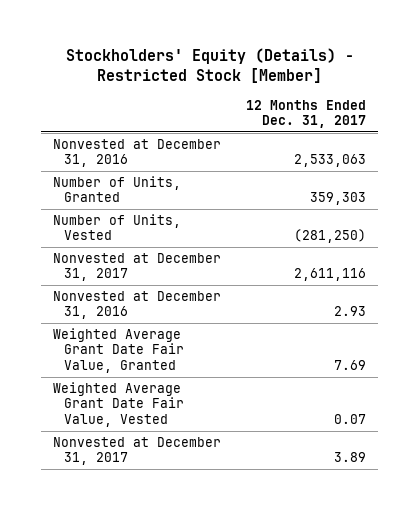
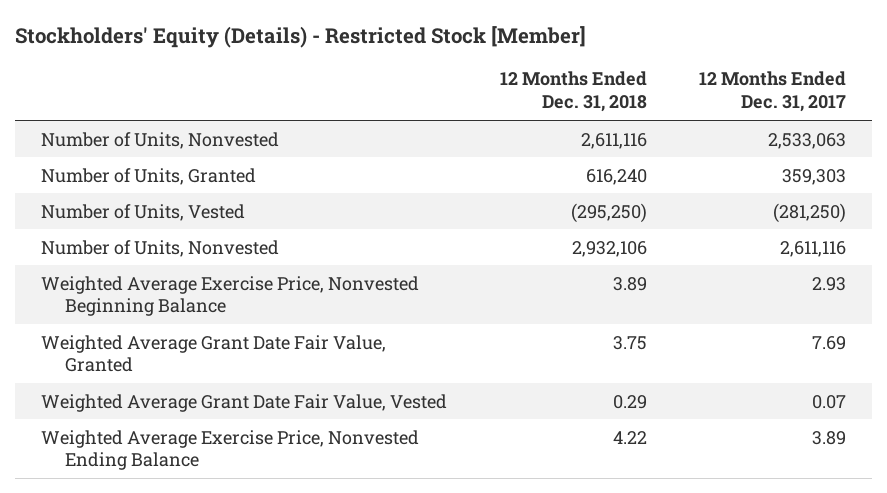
- | 12 Months Ended Dec. 31, 2017
+ | 12 Months Ended Dec. 31, 2018 | 12 Months Ended Dec. 31, 2017
- Nonvested at December 31, 2016 | 2,533,063
+ Number of Units, Nonvested | 2,611,116 | 2,533,063
- Nonvested at December 31, 2017 | 2,611,116
- Nonvested at December 31, 2016 | 2.93
+ Number of Units, Nonvested | 2,932,106 | 2,611,116
+ Weighted Average Exercise Price, Nonvested Beginning Balance | 3.89 | 2.93
- Nonvested at December 31, 2017 | 3.89
+ Weighted Average Exercise Price, Nonvested Ending Balance | 4.22 | 3.89

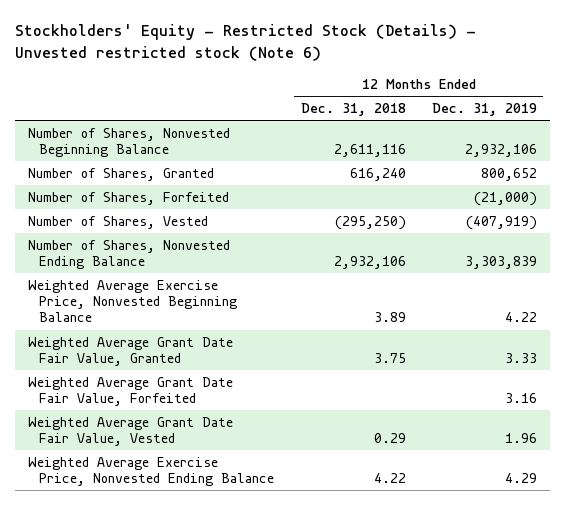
- Stockholders' Equity (Details) - Restricted Stock [Member]
+ Stockholders' Equity - Restricted Stock (Details) - Unvested restricted stock (Note 6)
- | 12 Months Ended Dec. 31, 2018 | 12 Months Ended Dec. 31, 2017
+ | 12 Months Ended Dec. 31, 2018 | 12 Months Ended Dec. 31, 2019
- Number of Units, Nonvested | 2,611,116 | 2,533,063
- Number of Units, Granted | 616,240 | 359,303
- Number of Units, Vested | (295,250) | (281,250)
- Number of Units, Nonvested | 2,932,106 | 2,611,116
+ Number of Shares, Nonvested Beginning Balance | 2,611,116 | 2,932,106
+ Number of Shares, Granted | 616,240 | 800,652
+ Number of Shares, Forfeited | | (21,000)
+ Number of Shares, Vested | (295,250) | (407,919)
+ Number of Shares, Nonvested Ending Balance | 2,932,106 | 3,303,839
+ Weighted Average Grant Date Fair Value, Forfeited | | 3.16

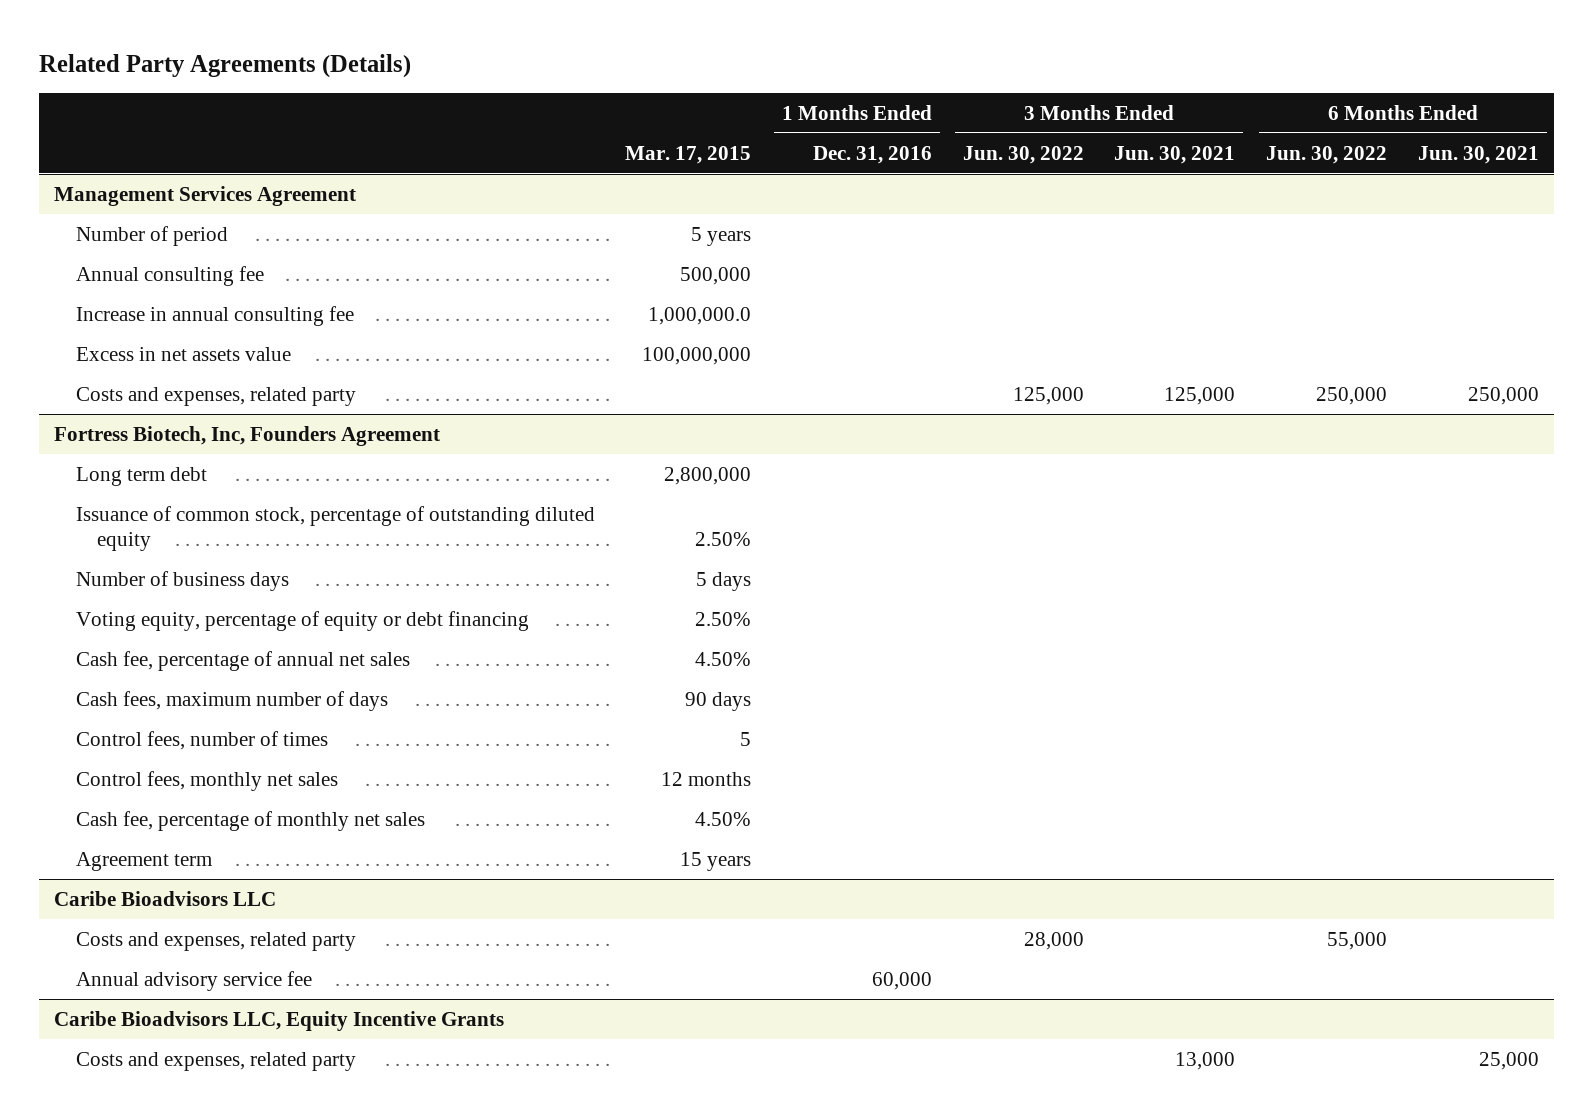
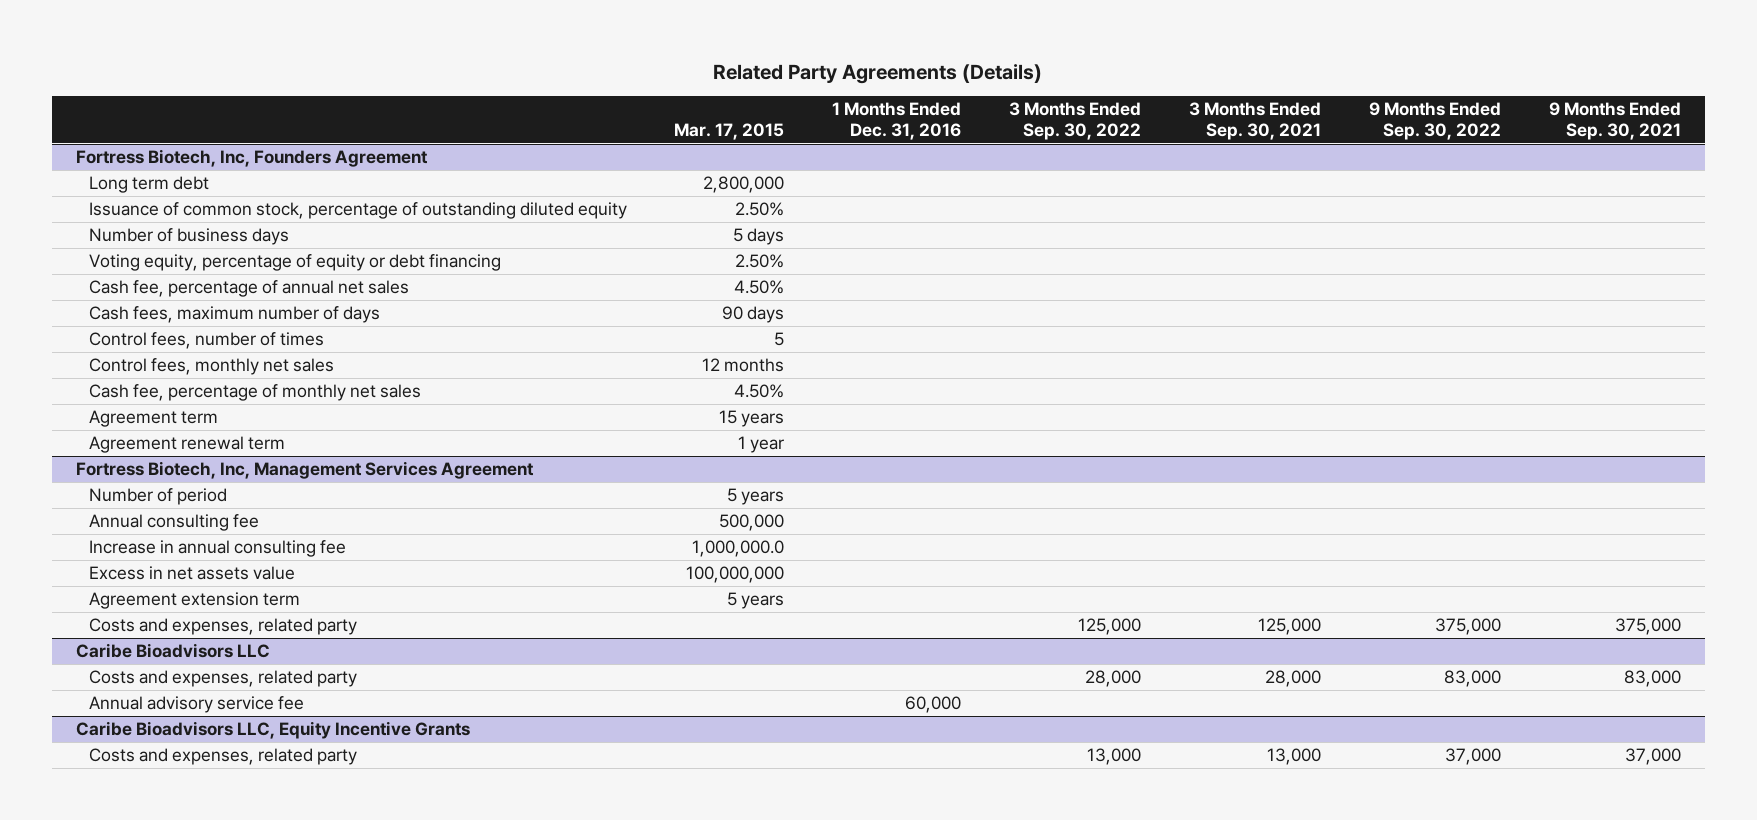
- | Mar. 17, 2015 | 1 Months Ended Dec. 31, 2016 | 3 Months Ended Jun. 30, 2022 | 3 Months Ended Jun. 30, 2021 | 6 Months Ended Jun. 30, 2022 | 6 Months Ended Jun. 30, 2021
+ | Mar. 17, 2015 | 1 Months Ended Dec. 31, 2016 | 3 Months Ended Sep. 30, 2022 | 3 Months Ended Sep. 30, 2021 | 9 Months Ended Sep. 30, 2022 | 9 Months Ended Sep. 30, 2021
- Management Services Agreement
- Number of period | 5 years | | | | |
- Annual consulting fee | 500,000 | | | | |
- Increase in annual consulting fee | 1,000,000.0 | | | | |
- Excess in net assets value | 100,000,000 | | | | |
- Costs and expenses, related party | | | 125,000 | 125,000 | 250,000 | 250,000
@ Fortress Biotech, Inc, Founders Agreement
+ Agreement renewal term | 1 year | | | | |
+ Fortress Biotech, Inc, Management Services Agreement
+ Number of period | 5 years | | | | |
+ Annual consulting fee | 500,000 | | | | |
+ Increase in annual consulting fee | 1,000,000.0 | | | | |
+ Excess in net assets value | 100,000,000 | | | | |
+ Agreement extension term | 5 years | | | | |
+ Costs and expenses, related party | | | 125,000 | 125,000 | 375,000 | 375,000

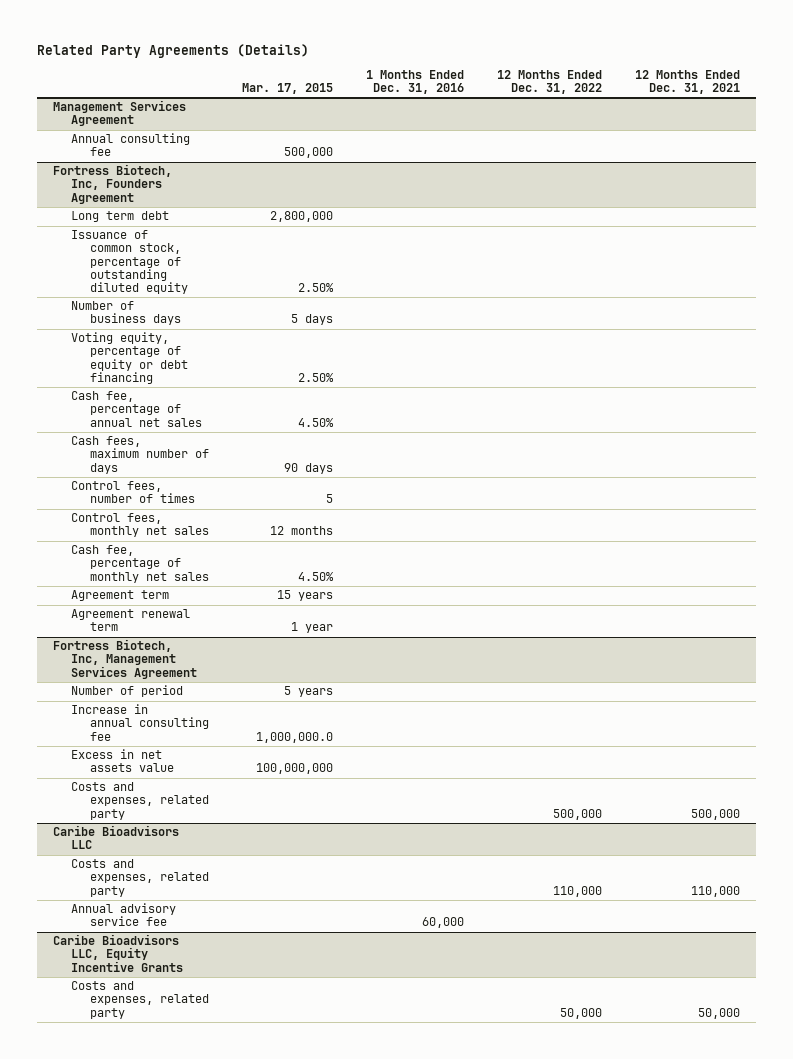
- | Mar. 17, 2015 | 1 Months Ended Dec. 31, 2016 | 3 Months Ended Sep. 30, 2022 | 3 Months Ended Sep. 30, 2021 | 9 Months Ended Sep. 30, 2022 | 9 Months Ended Sep. 30, 2021
+ | Mar. 17, 2015 | 1 Months Ended Dec. 31, 2016 | 12 Months Ended Dec. 31, 2022 | 12 Months Ended Dec. 31, 2021
+ Management Services Agreement
+ Annual consulting fee | 500,000 | | |
@ Fortress Biotech, Inc, Management Services Agreement
- Annual consulting fee | 500,000 | | | | |
- Agreement extension term | 5 years | | | | |

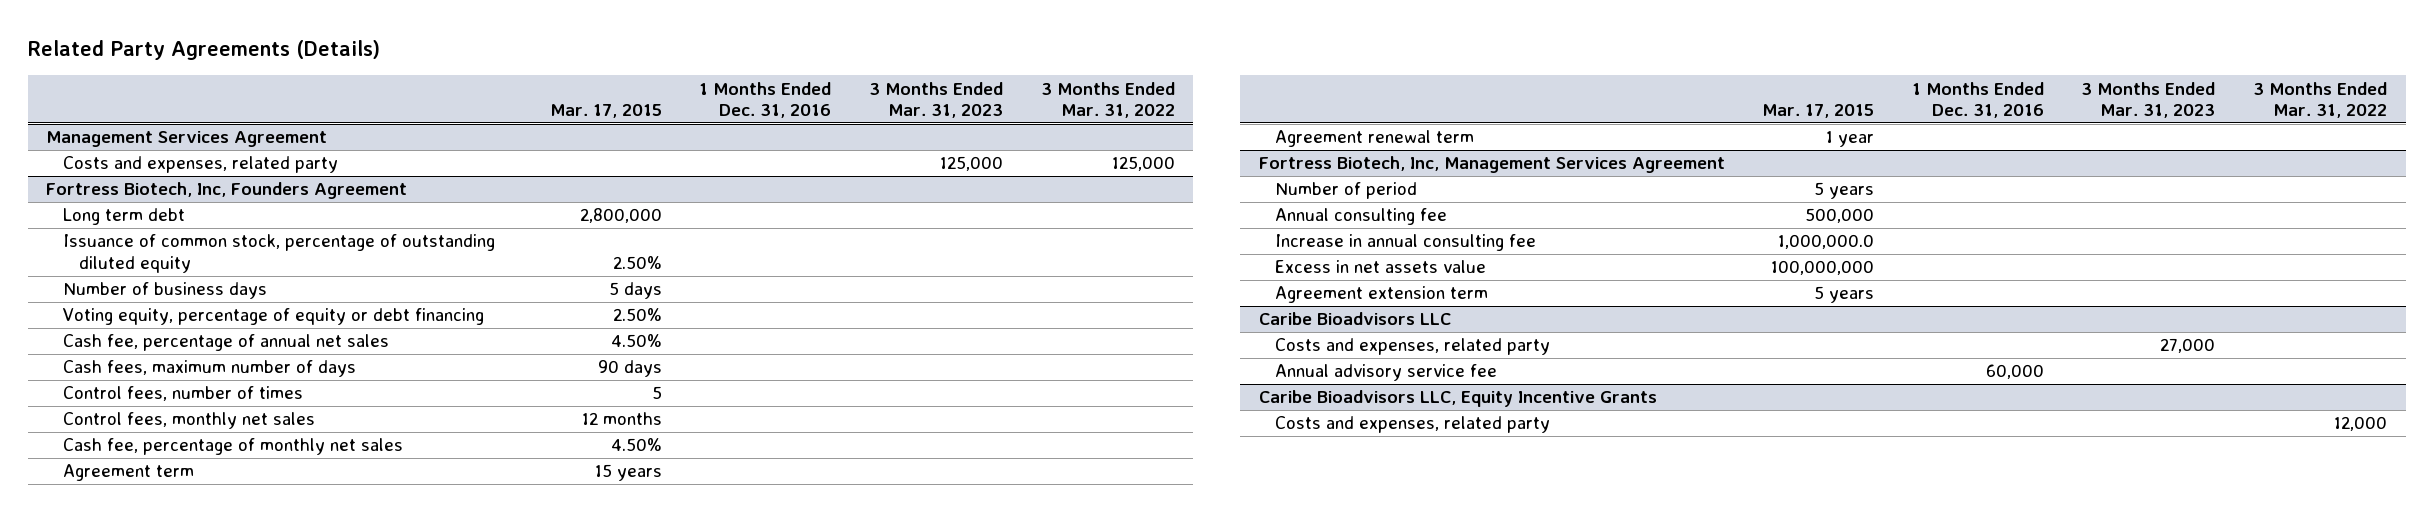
- | Mar. 17, 2015 | 1 Months Ended Dec. 31, 2016 | 12 Months Ended Dec. 31, 2022 | 12 Months Ended Dec. 31, 2021
+ | Mar. 17, 2015 | 1 Months Ended Dec. 31, 2016 | 3 Months Ended Mar. 31, 2023 | 3 Months Ended Mar. 31, 2022
@ Management Services Agreement
- Annual consulting fee | 500,000 | | |
+ Costs and expenses, related party | | | 125,000 | 125,000
@ Fortress Biotech, Inc, Management Services Agreement
+ Annual consulting fee | 500,000 | | |
- Costs and expenses, related party | | | 500,000 | 500,000
+ Agreement extension term | 5 years | | |

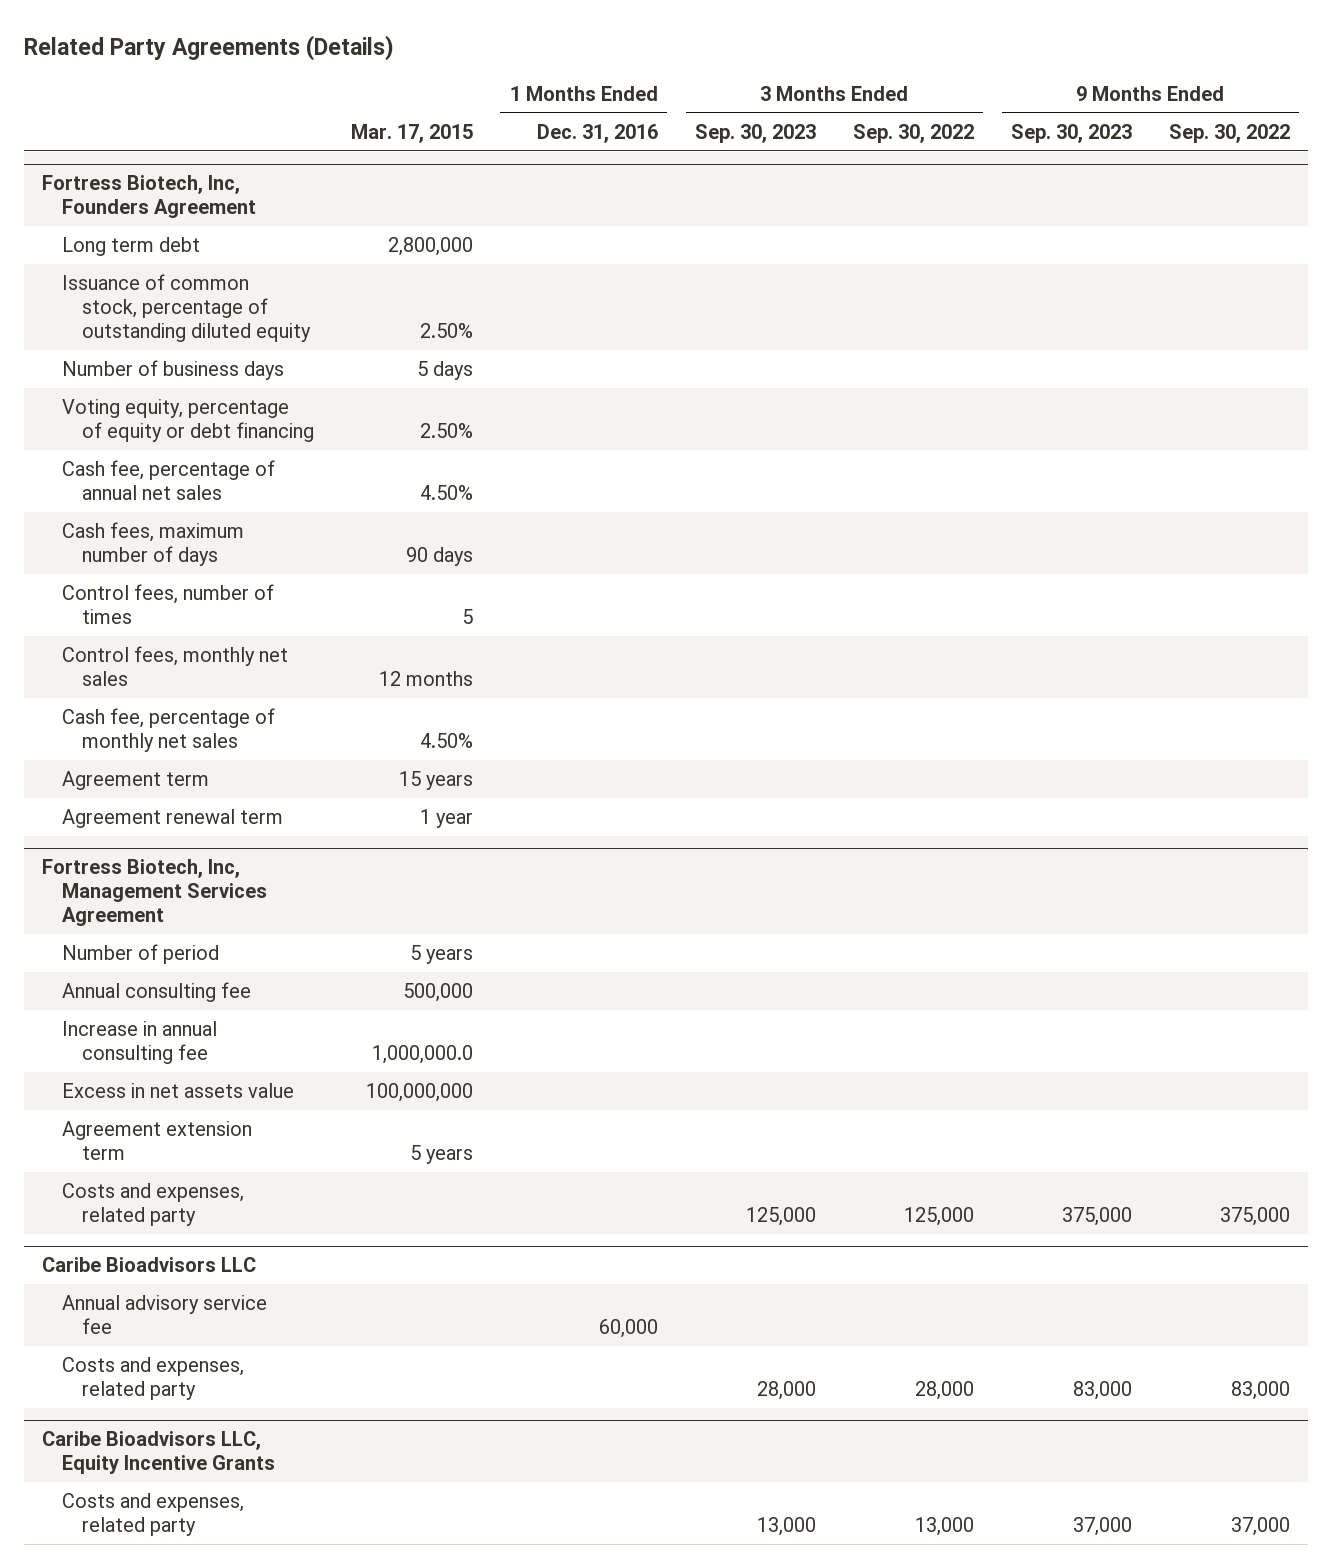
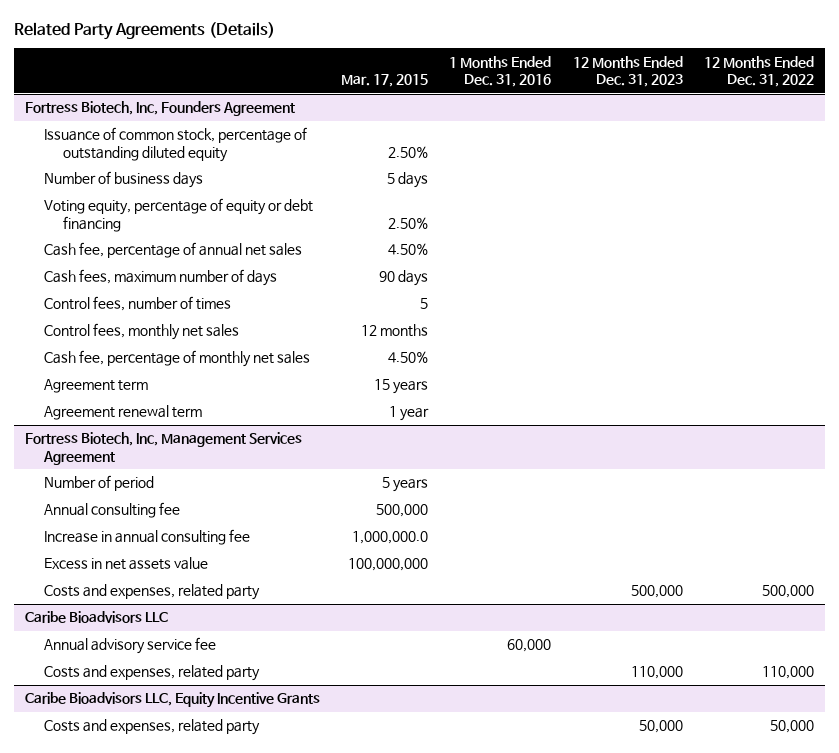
- | Mar. 17, 2015 | 1 Months Ended Dec. 31, 2016 | 3 Months Ended Sep. 30, 2023 | 3 Months Ended Sep. 30, 2022 | 9 Months Ended Sep. 30, 2023 | 9 Months Ended Sep. 30, 2022
+ | Mar. 17, 2015 | 1 Months Ended Dec. 31, 2016 | 12 Months Ended Dec. 31, 2023 | 12 Months Ended Dec. 31, 2022
@ Fortress Biotech, Inc, Founders Agreement
- Long term debt | 2,800,000 | | | | |
@ Fortress Biotech, Inc, Management Services Agreement
- Agreement extension term | 5 years | | | | |

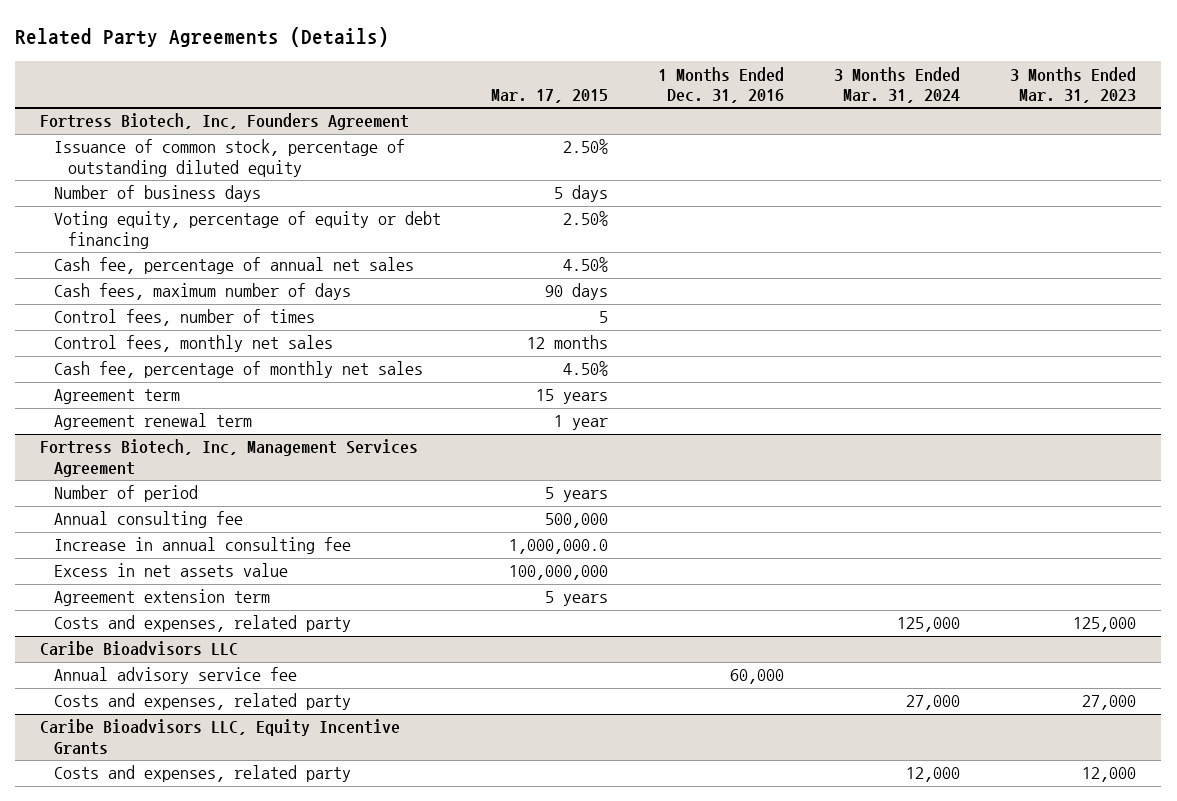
- | Mar. 17, 2015 | 1 Months Ended Dec. 31, 2016 | 12 Months Ended Dec. 31, 2023 | 12 Months Ended Dec. 31, 2022
+ | Mar. 17, 2015 | 1 Months Ended Dec. 31, 2016 | 3 Months Ended Mar. 31, 2024 | 3 Months Ended Mar. 31, 2023
@ Fortress Biotech, Inc, Management Services Agreement
+ Agreement extension term | 5 years | | |

